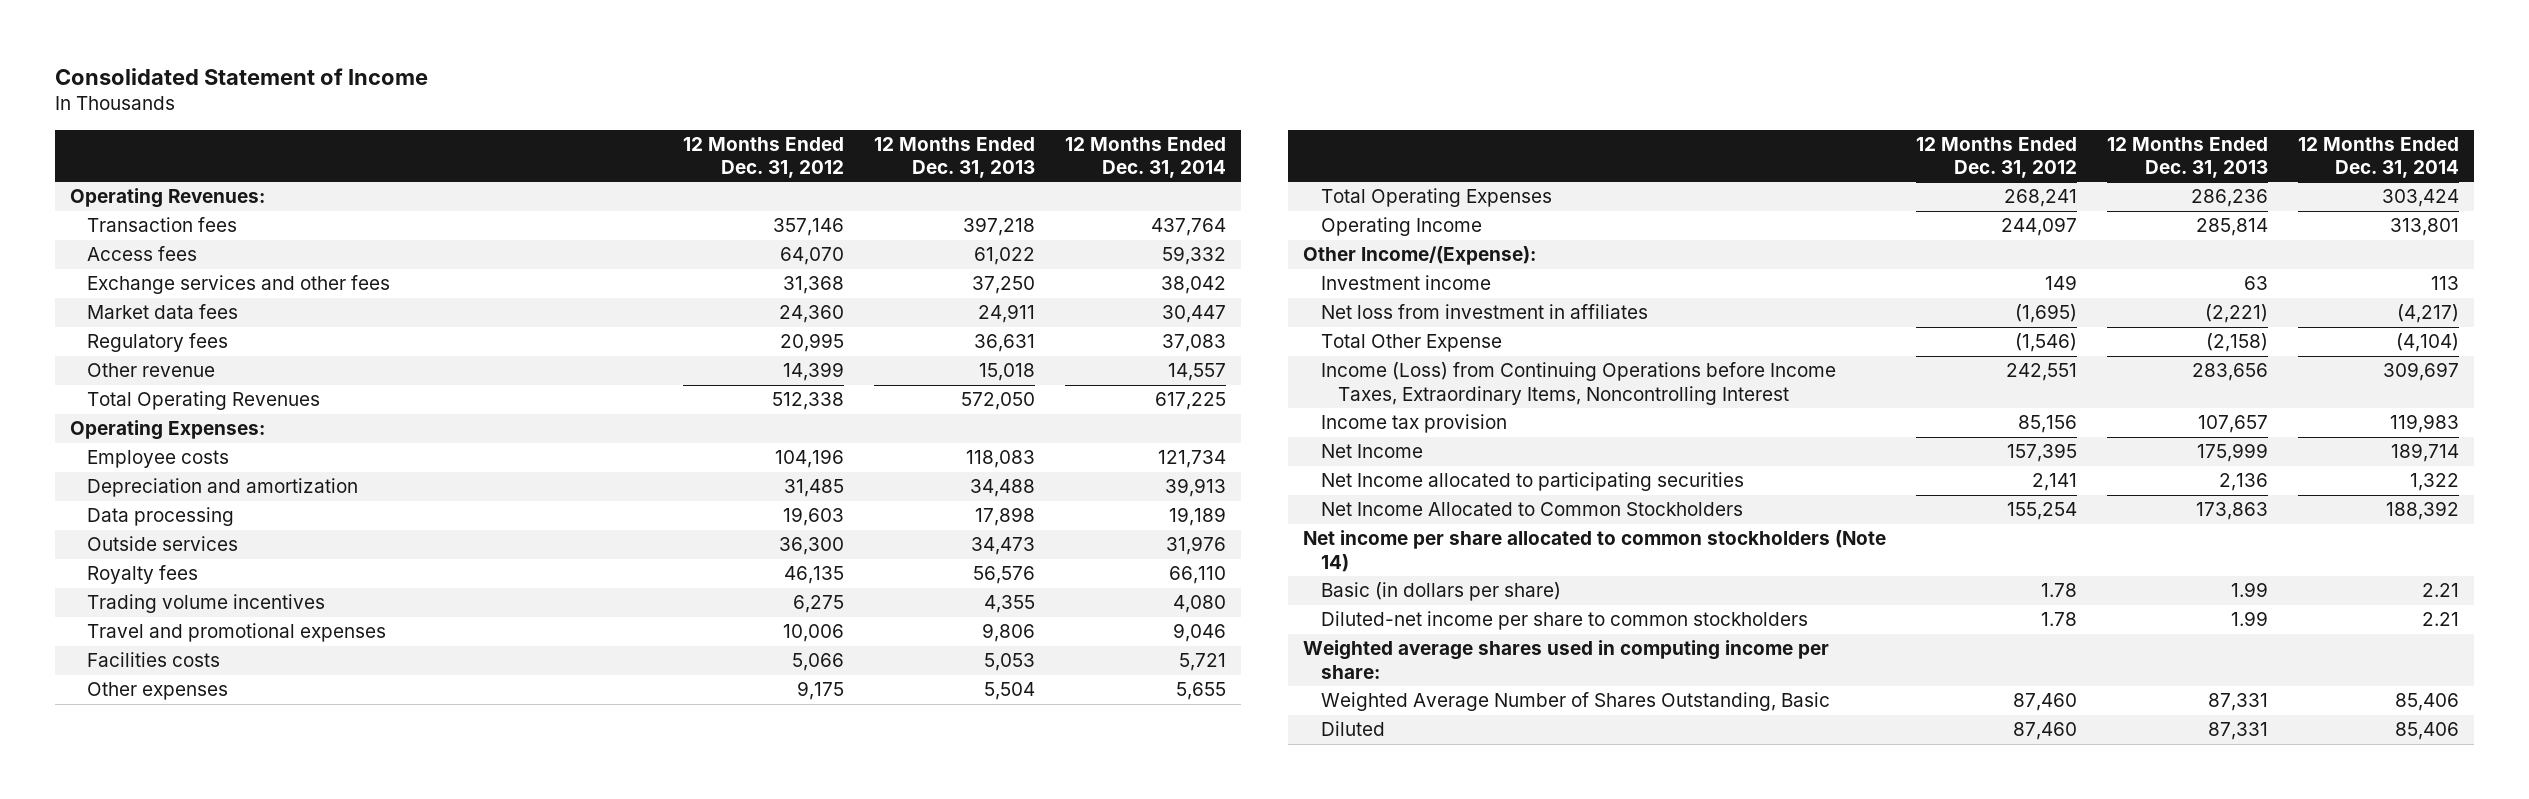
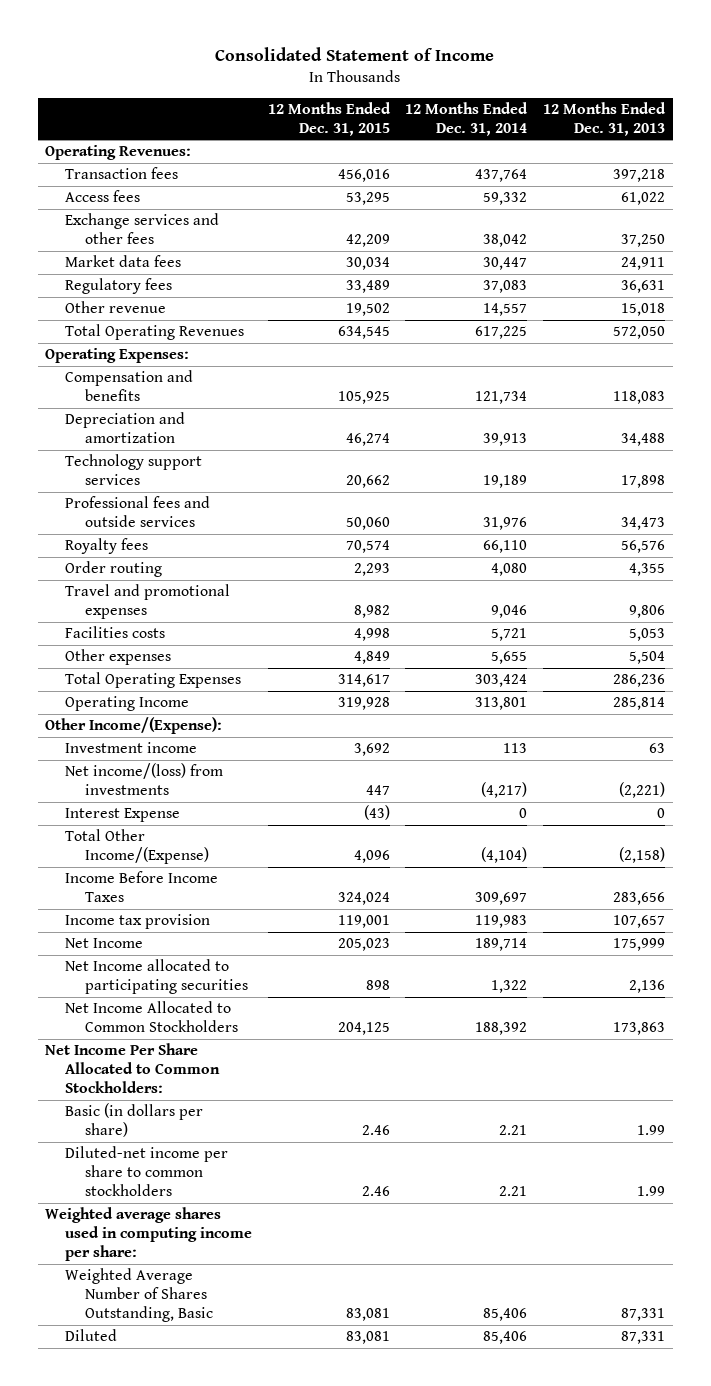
- | 12 Months Ended Dec. 31, 2012 | 12 Months Ended Dec. 31, 2013 | 12 Months Ended Dec. 31, 2014
+ | 12 Months Ended Dec. 31, 2015 | 12 Months Ended Dec. 31, 2014 | 12 Months Ended Dec. 31, 2013
- Employee costs | 104,196 | 118,083 | 121,734
+ Compensation and benefits | 105,925 | 121,734 | 118,083
- Data processing | 19,603 | 17,898 | 19,189
- Outside services | 36,300 | 34,473 | 31,976
+ Technology support services | 20,662 | 19,189 | 17,898
+ Professional fees and outside services | 50,060 | 31,976 | 34,473
- Trading volume incentives | 6,275 | 4,355 | 4,080
+ Order routing | 2,293 | 4,080 | 4,355
- Net loss from investment in affiliates | (1,695) | (2,221) | (4,217)
- Total Other Expense | (1,546) | (2,158) | (4,104)
- Income (Loss) from Continuing Operations before Income Taxes, Extraordinary Items, Noncontrolling Interest | 242,551 | 283,656 | 309,697
+ Net income/(loss) from investments | 447 | (4,217) | (2,221)
+ Interest Expense | (43) | 0 | 0
+ Total Other Income/(Expense) | 4,096 | (4,104) | (2,158)
+ Income Before Income Taxes | 324,024 | 309,697 | 283,656
- Net income per share allocated to common stockholders (Note 14)
+ Net Income Per Share Allocated to Common Stockholders:

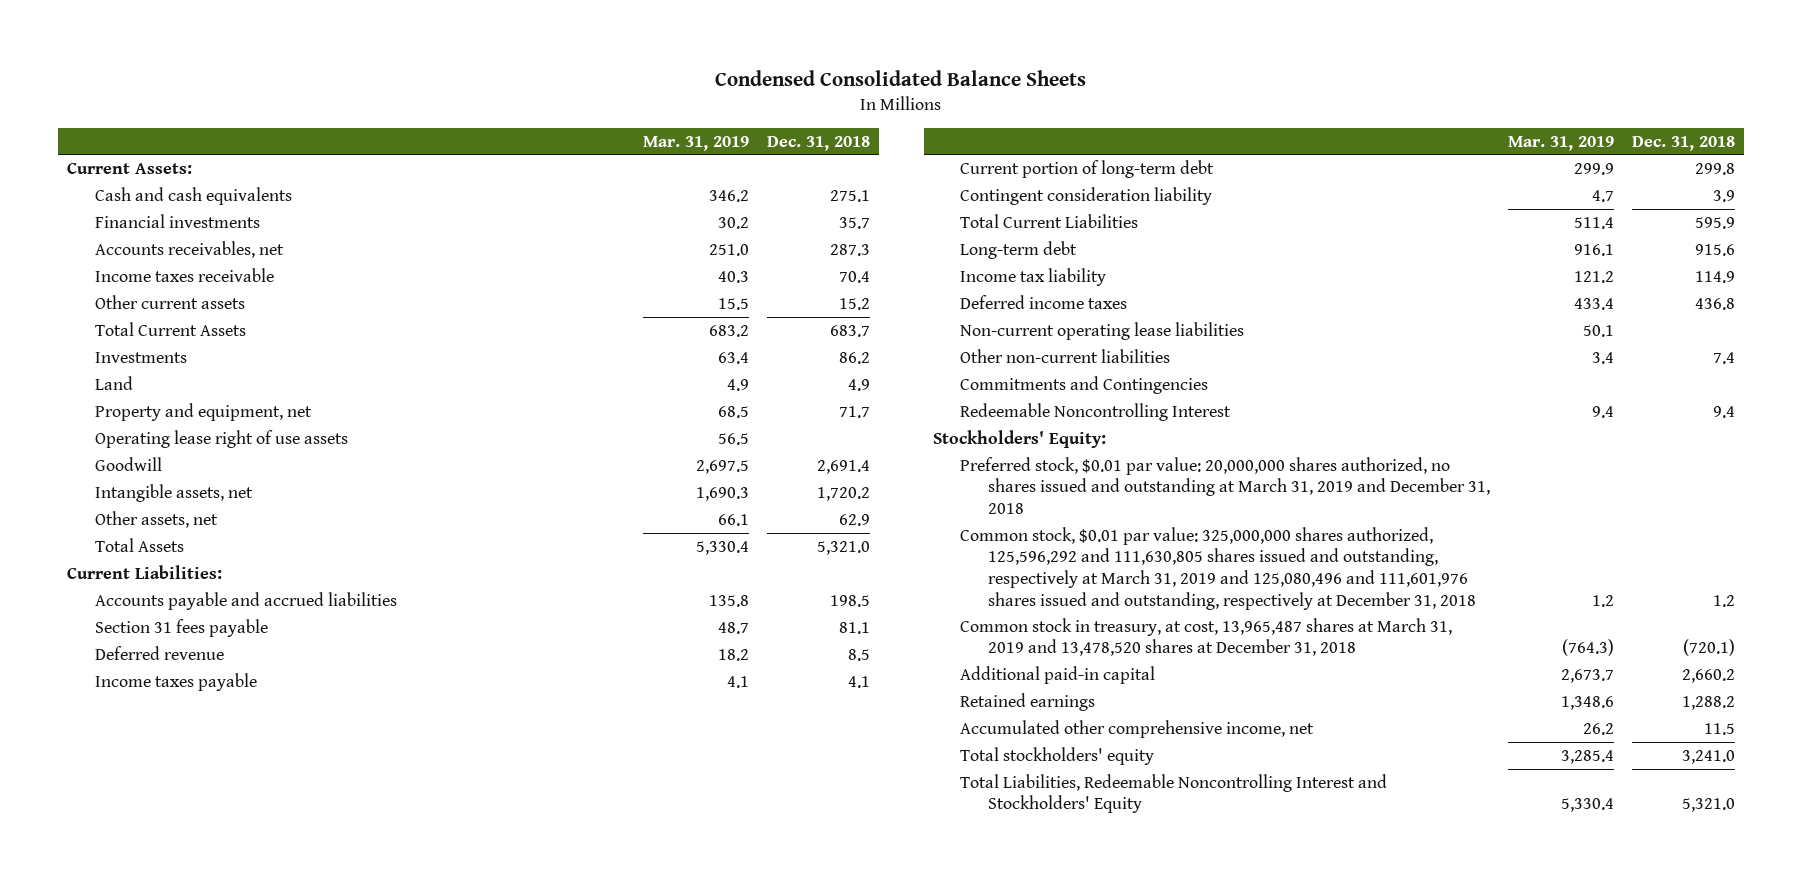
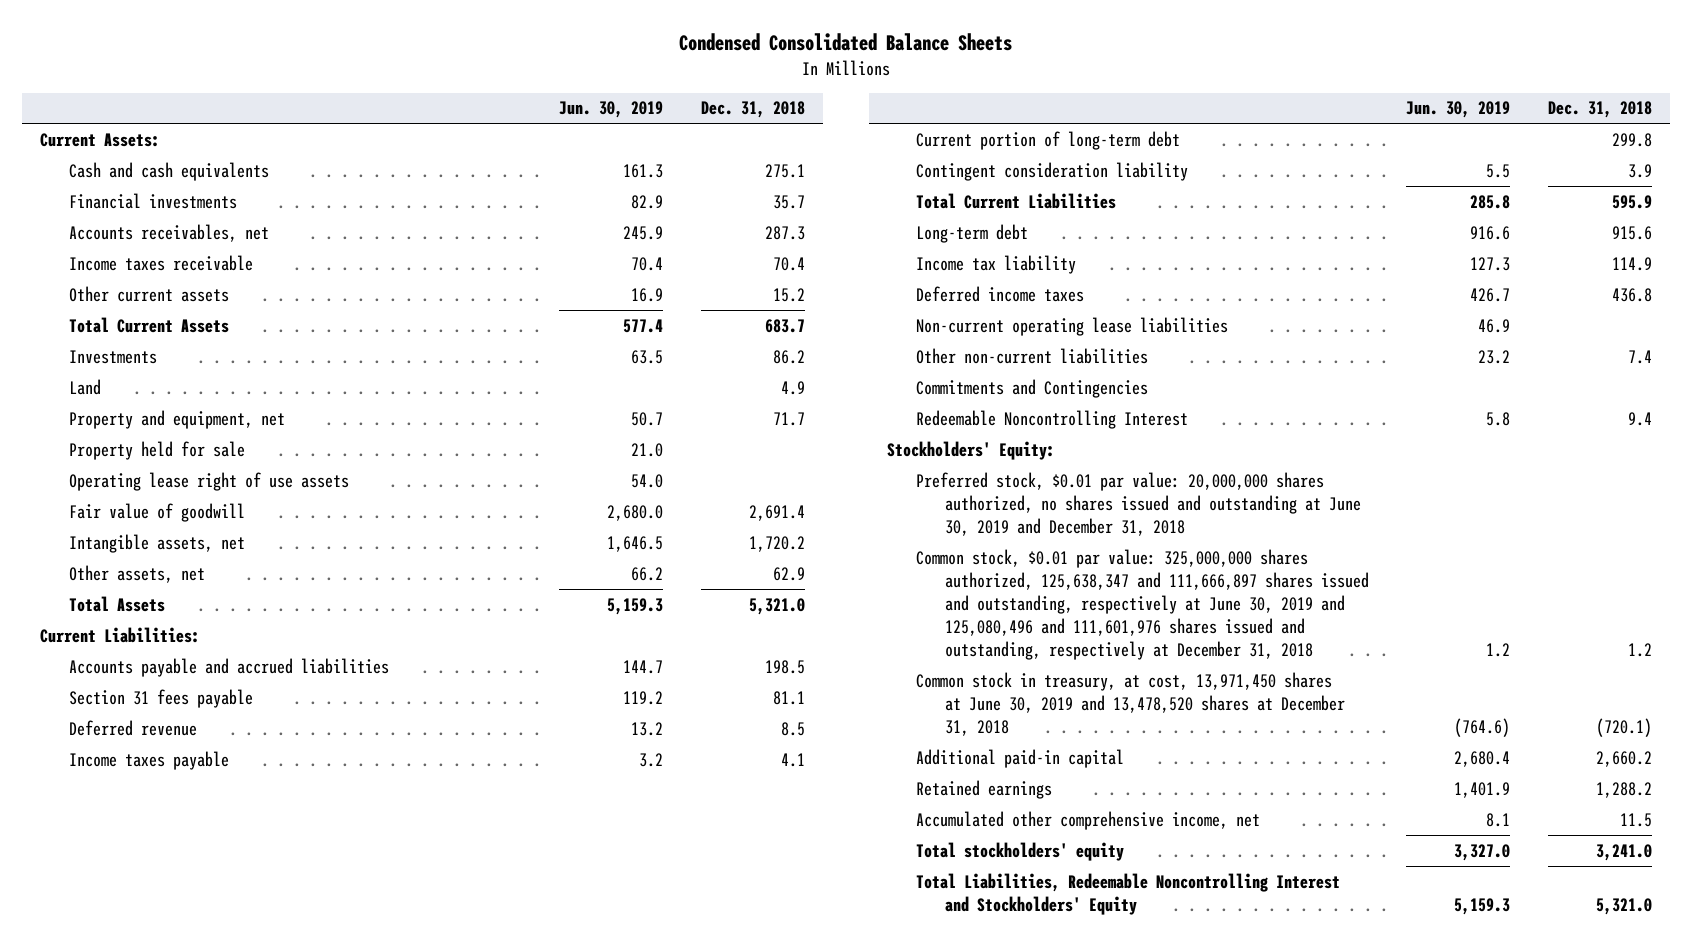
- | Mar. 31, 2019 | Dec. 31, 2018
+ | Jun. 30, 2019 | Dec. 31, 2018
+ Property held for sale | 21.0 |
- Goodwill | 2,697.5 | 2,691.4
+ Fair value of goodwill | 2,680.0 | 2,691.4
- Preferred stock, $0.01 par value: 20,000,000 shares authorized, no shares issued and outstanding at March 31, 2019 and December 31, 2018
- Common stock, $0.01 par value: 325,000,000 shares authorized, 125,596,292 and 111,630,805 shares issued and outstanding, respectively at March 31, 2019 and 125,080,496 and 111,601,976 shares issued and outstanding, respectively at December 31, 2018 | 1.2 | 1.2
- Common stock in treasury, at cost, 13,965,487 shares at March 31, 2019 and 13,478,520 shares at December 31, 2018 | (764.3) | (720.1)
+ Preferred stock, $0.01 par value: 20,000,000 shares authorized, no shares issued and outstanding at June 30, 2019 and December 31, 2018
+ Common stock, $0.01 par value: 325,000,000 shares authorized, 125,638,347 and 111,666,897 shares issued and outstanding, respectively at June 30, 2019 and 125,080,496 and 111,601,976 shares issued and outstanding, respectively at December 31, 2018 | 1.2 | 1.2
+ Common stock in treasury, at cost, 13,971,450 shares at June 30, 2019 and 13,478,520 shares at December 31, 2018 | (764.6) | (720.1)

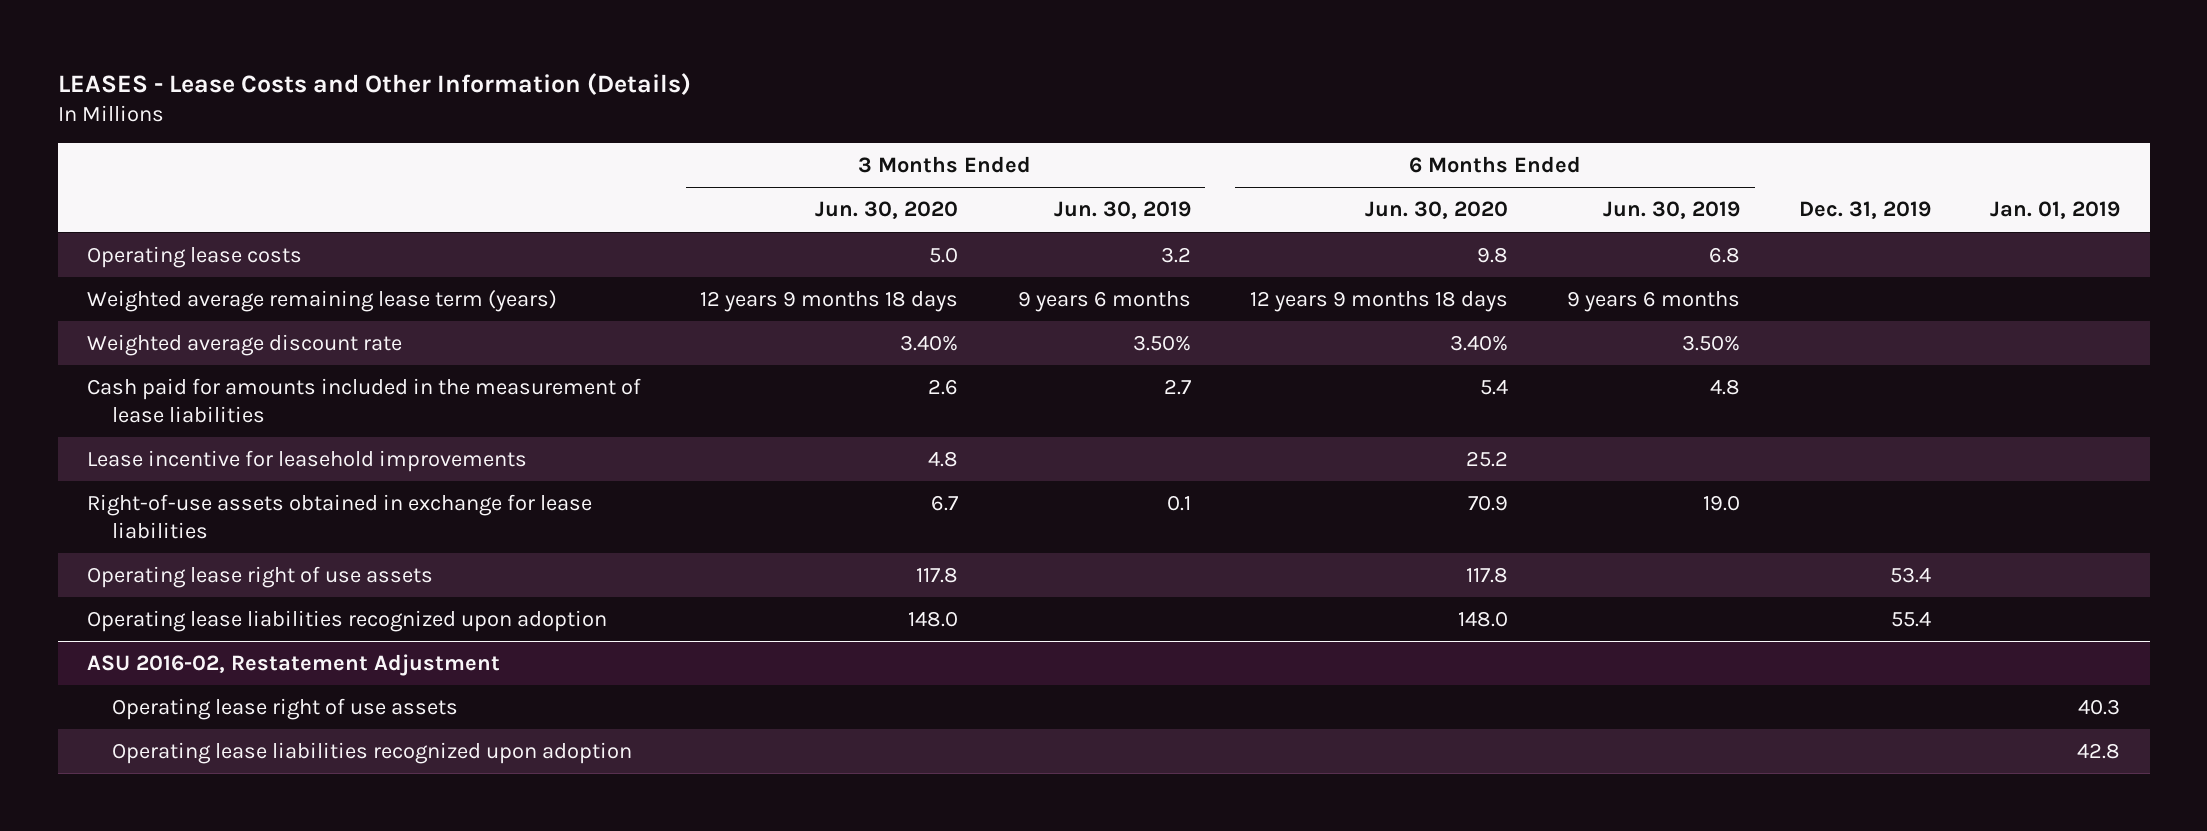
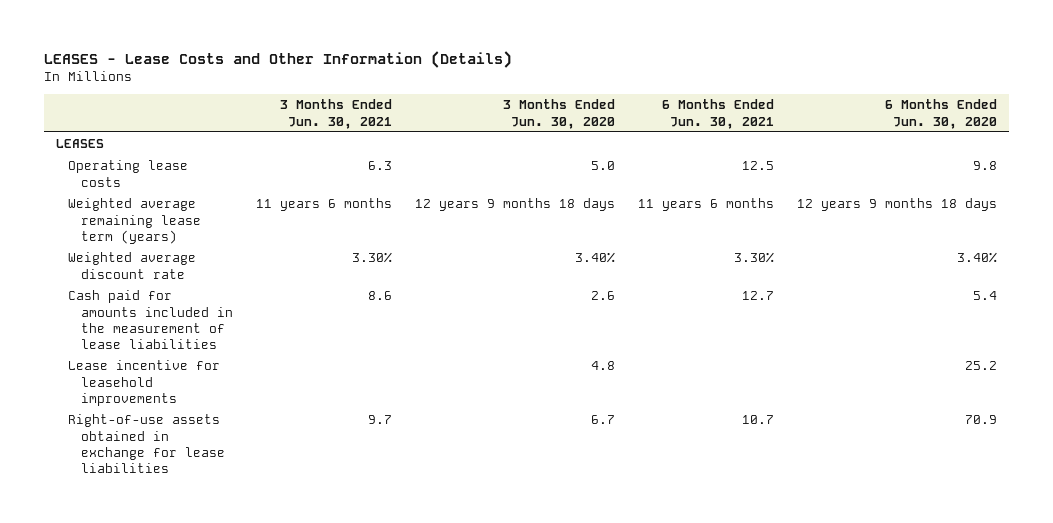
- | 3 Months Ended Jun. 30, 2020 | 3 Months Ended Jun. 30, 2019 | 6 Months Ended Jun. 30, 2020 | 6 Months Ended Jun. 30, 2019 | Dec. 31, 2019 | Jan. 01, 2019
+ | 3 Months Ended Jun. 30, 2021 | 3 Months Ended Jun. 30, 2020 | 6 Months Ended Jun. 30, 2021 | 6 Months Ended Jun. 30, 2020
+ LEASES
- Operating lease right of use assets | 117.8 | | 117.8 | | 53.4 |
- Operating lease liabilities recognized upon adoption | 148.0 | | 148.0 | | 55.4 |
- ASU 2016-02, Restatement Adjustment
- Operating lease right of use assets | | | | | | 40.3
- Operating lease liabilities recognized upon adoption | | | | | | 42.8

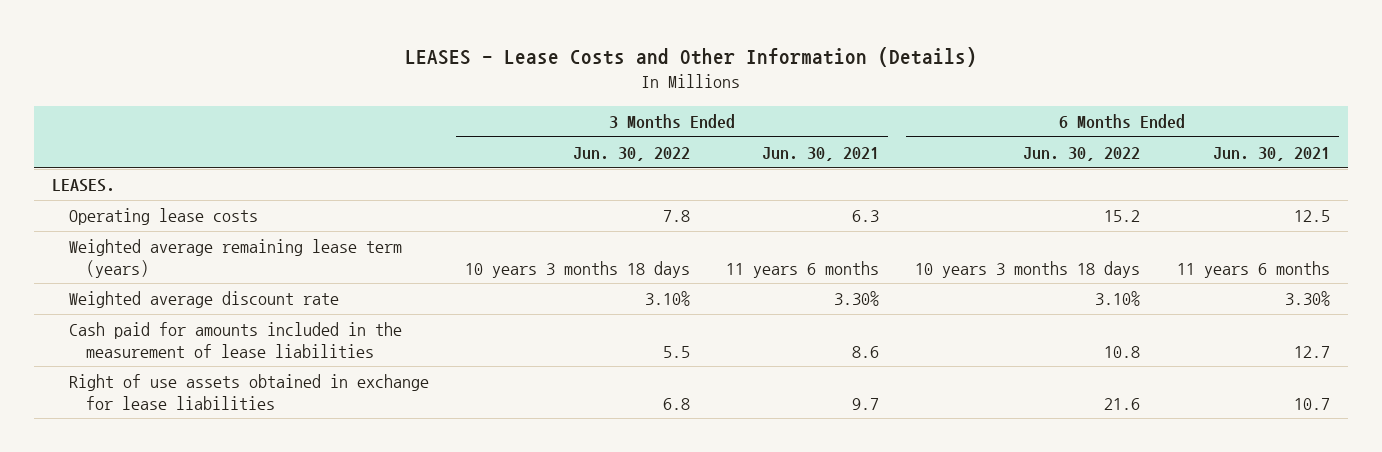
- | 3 Months Ended Jun. 30, 2021 | 3 Months Ended Jun. 30, 2020 | 6 Months Ended Jun. 30, 2021 | 6 Months Ended Jun. 30, 2020
+ | 3 Months Ended Jun. 30, 2022 | 3 Months Ended Jun. 30, 2021 | 6 Months Ended Jun. 30, 2022 | 6 Months Ended Jun. 30, 2021
- LEASES
+ LEASES.
- Lease incentive for leasehold improvements | | 4.8 | | 25.2
- Right-of-use assets obtained in exchange for lease liabilities | 9.7 | 6.7 | 10.7 | 70.9
+ Right of use assets obtained in exchange for lease liabilities | 6.8 | 9.7 | 21.6 | 10.7

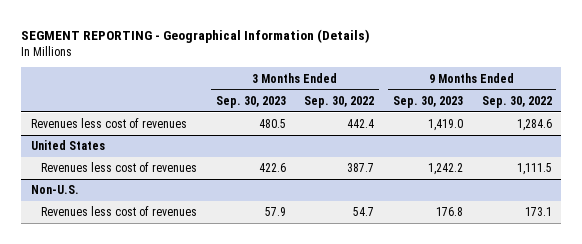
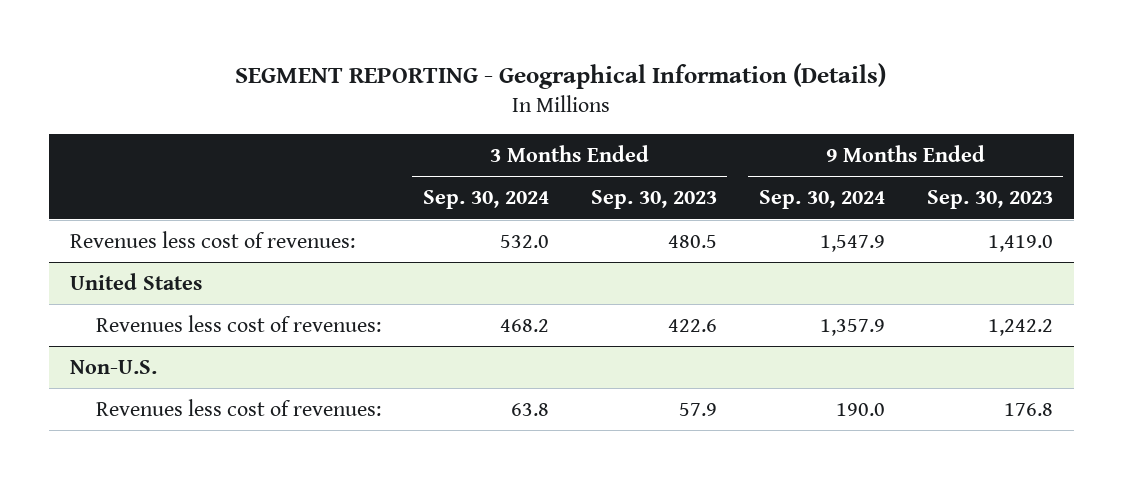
- | 3 Months Ended Sep. 30, 2023 | 3 Months Ended Sep. 30, 2022 | 9 Months Ended Sep. 30, 2023 | 9 Months Ended Sep. 30, 2022
+ | 3 Months Ended Sep. 30, 2024 | 3 Months Ended Sep. 30, 2023 | 9 Months Ended Sep. 30, 2024 | 9 Months Ended Sep. 30, 2023
- Revenues less cost of revenues | 480.5 | 442.4 | 1,419.0 | 1,284.6
+ Revenues less cost of revenues: | 532.0 | 480.5 | 1,547.9 | 1,419.0
@ United States
- Revenues less cost of revenues | 422.6 | 387.7 | 1,242.2 | 1,111.5
+ Revenues less cost of revenues: | 468.2 | 422.6 | 1,357.9 | 1,242.2
@ Non-U.S.
- Revenues less cost of revenues | 57.9 | 54.7 | 176.8 | 173.1
+ Revenues less cost of revenues: | 63.8 | 57.9 | 190.0 | 176.8

